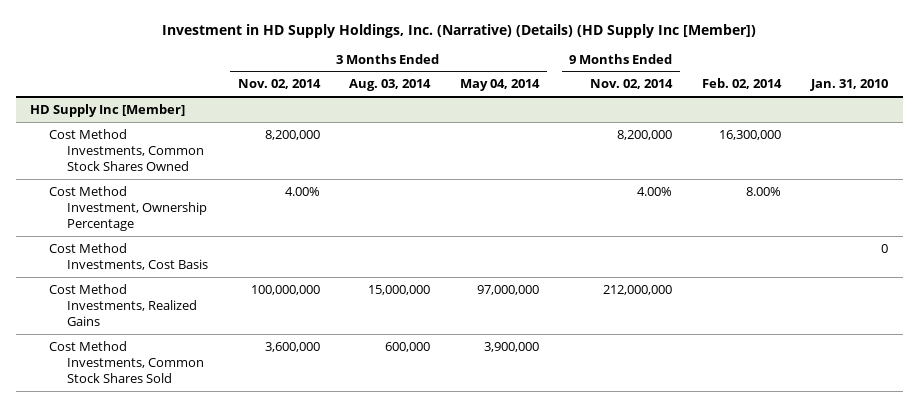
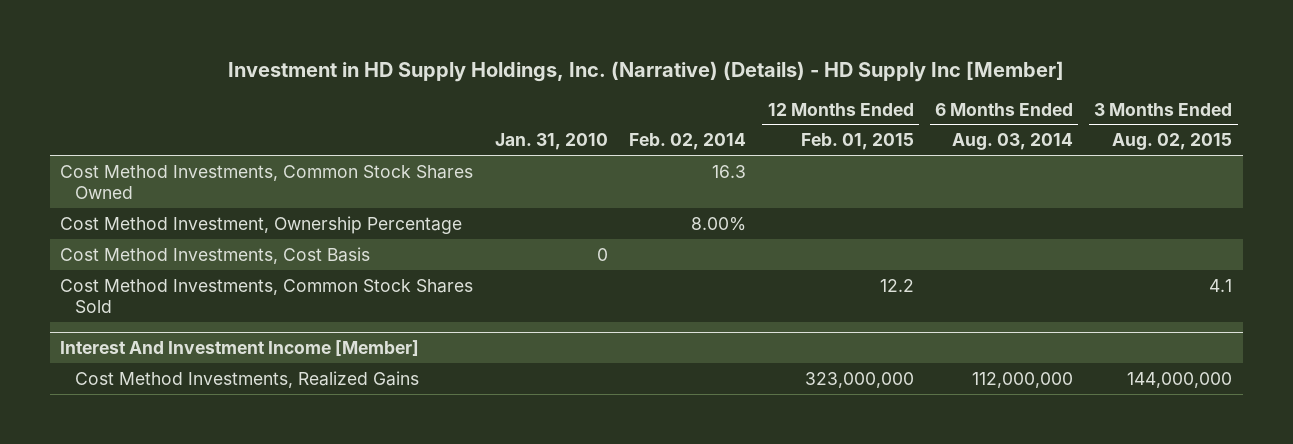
- Investment in HD Supply Holdings, Inc. (Narrative) (Details) (HD Supply Inc [Member])
+ Investment in HD Supply Holdings, Inc. (Narrative) (Details) - HD Supply Inc [Member]
- | 3 Months Ended Nov. 02, 2014 | 3 Months Ended Aug. 03, 2014 | 3 Months Ended May 04, 2014 | 9 Months Ended Nov. 02, 2014 | Feb. 02, 2014 | Jan. 31, 2010
+ | Jan. 31, 2010 | Feb. 02, 2014 | 12 Months Ended Feb. 01, 2015 | 6 Months Ended Aug. 03, 2014 | 3 Months Ended Aug. 02, 2015
- HD Supply Inc [Member]
- Cost Method Investments, Common Stock Shares Owned | 8,200,000 | | | 8,200,000 | 16,300,000 |
+ Cost Method Investments, Common Stock Shares Owned | | 16.3 | | |
- Cost Method Investments, Realized Gains | 100,000,000 | 15,000,000 | 97,000,000 | 212,000,000 | |
+ Interest And Investment Income [Member]
+ Cost Method Investments, Realized Gains | | | 323,000,000 | 112,000,000 | 144,000,000

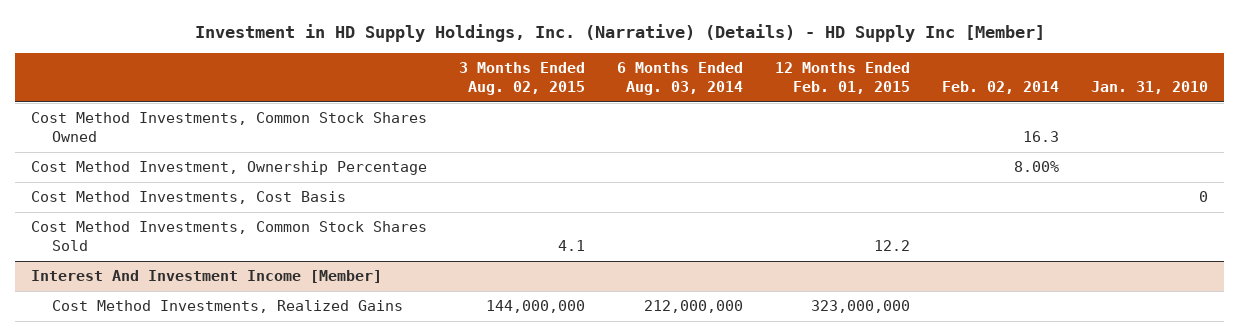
- | Jan. 31, 2010 | Feb. 02, 2014 | 12 Months Ended Feb. 01, 2015 | 6 Months Ended Aug. 03, 2014 | 3 Months Ended Aug. 02, 2015
+ | 3 Months Ended Aug. 02, 2015 | 6 Months Ended Aug. 03, 2014 | 12 Months Ended Feb. 01, 2015 | Feb. 02, 2014 | Jan. 31, 2010
@ Interest And Investment Income [Member]
- Cost Method Investments, Realized Gains | | | 323,000,000 | 112,000,000 | 144,000,000
+ Cost Method Investments, Realized Gains | 144,000,000 | 212,000,000 | 323,000,000 | |

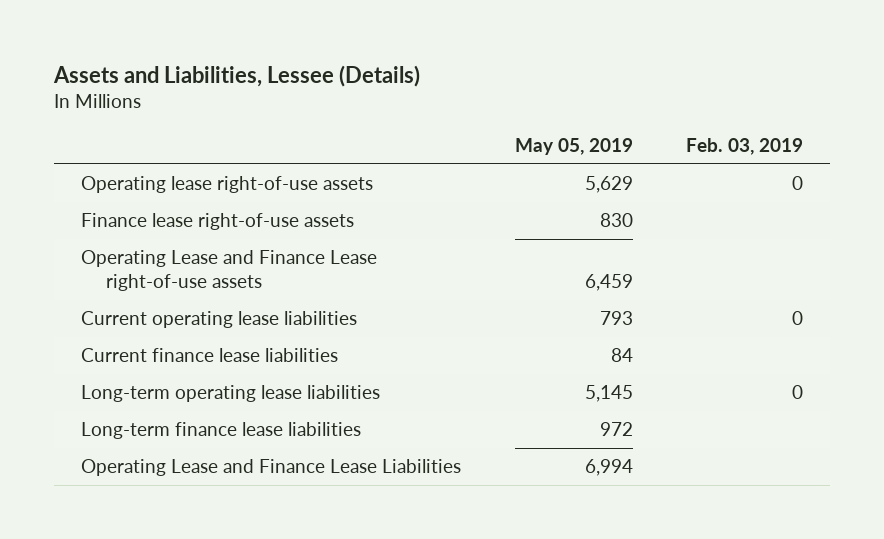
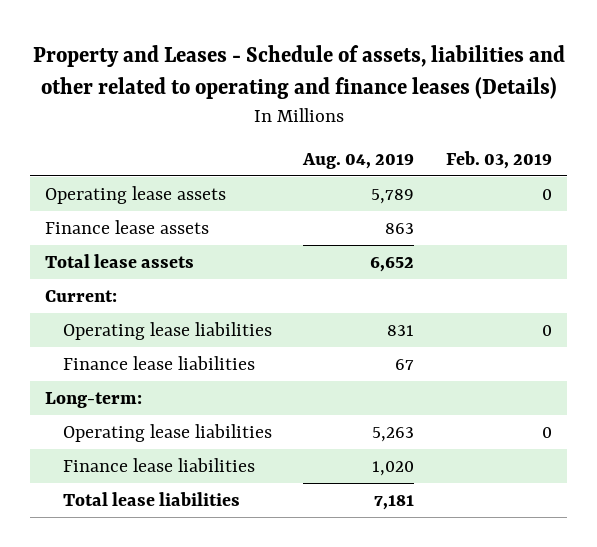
- Assets and Liabilities, Lessee (Details)
+ Property and Leases - Schedule of assets, liabilities and other related to operating and finance leases (Details)
- | May 05, 2019 | Feb. 03, 2019
+ | Aug. 04, 2019 | Feb. 03, 2019
- Operating lease right-of-use assets | 5,629 | 0
- Finance lease right-of-use assets | 830 |
- Operating Lease and Finance Lease right-of-use assets | 6,459 |
- Current operating lease liabilities | 793 | 0
- Current finance lease liabilities | 84 |
- Long-term operating lease liabilities | 5,145 | 0
- Long-term finance lease liabilities | 972 |
- Operating Lease and Finance Lease Liabilities | 6,994 |
+ Operating lease assets | 5,789 | 0
+ Finance lease assets | 863 |
+ Total lease assets | 6,652 |
+ Current:
+ Operating lease liabilities | 831 | 0
+ Finance lease liabilities | 67 |
+ Long-term:
+ Operating lease liabilities | 5,263 | 0
+ Finance lease liabilities | 1,020 |
+ Total lease liabilities | 7,181 |

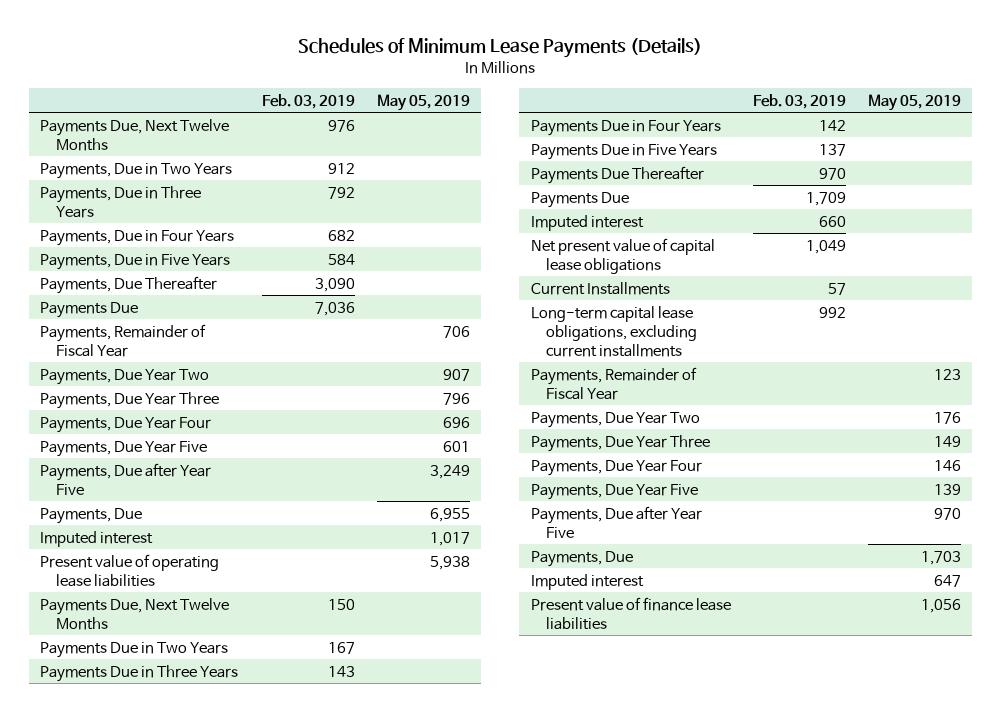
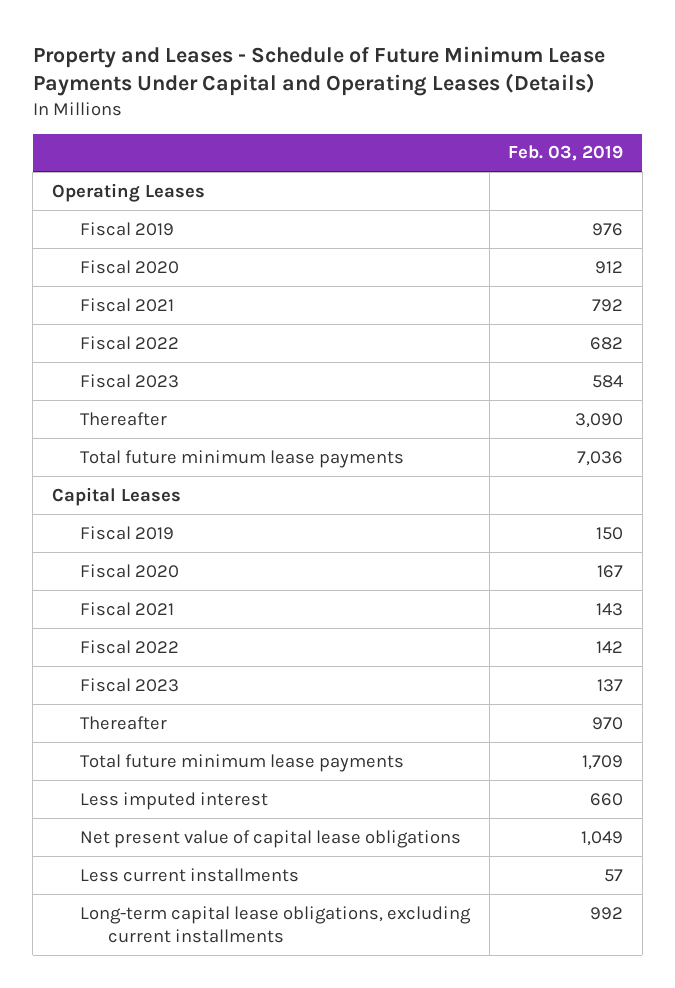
- Schedules of Minimum Lease Payments (Details)
+ Property and Leases - Schedule of Future Minimum Lease Payments Under Capital and Operating Leases (Details)
- | Feb. 03, 2019 | May 05, 2019
+ | Feb. 03, 2019
- Payments Due, Next Twelve Months | 976 |
- Payments, Due in Two Years | 912 |
- Payments, Due in Three Years | 792 |
- Payments, Due in Four Years | 682 |
- Payments, Due in Five Years | 584 |
- Payments, Due Thereafter | 3,090 |
- Payments Due | 7,036 |
- Payments, Remainder of Fiscal Year | | 706
- Payments, Due Year Two | | 907
- Payments, Due Year Three | | 796
- Payments, Due Year Four | | 696
- Payments, Due Year Five | | 601
- Payments, Due after Year Five | | 3,249
- Payments, Due | | 6,955
- Imputed interest | | 1,017
- Present value of operating lease liabilities | | 5,938
- Payments Due, Next Twelve Months | 150 |
- Payments Due in Two Years | 167 |
- Payments Due in Three Years | 143 |
- Payments Due in Four Years | 142 |
- Payments Due in Five Years | 137 |
- Payments Due Thereafter | 970 |
- Payments Due | 1,709 |
- Imputed interest | 660 |
+ Operating Leases
+ Fiscal 2019 | 976
+ Fiscal 2020 | 912
+ Fiscal 2021 | 792
+ Fiscal 2022 | 682
+ Fiscal 2023 | 584
+ Thereafter | 3,090
+ Total future minimum lease payments | 7,036
+ Capital Leases
+ Fiscal 2019 | 150
+ Fiscal 2020 | 167
+ Fiscal 2021 | 143
+ Fiscal 2022 | 142
+ Fiscal 2023 | 137
+ Thereafter | 970
+ Total future minimum lease payments | 1,709
+ Less imputed interest | 660
- Current Installments | 57 |
+ Less current installments | 57
- Payments, Remainder of Fiscal Year | | 123
- Payments, Due Year Two | | 176
- Payments, Due Year Three | | 149
- Payments, Due Year Four | | 146
- Payments, Due Year Five | | 139
- Payments, Due after Year Five | | 970
- Payments, Due | | 1,703
- Imputed interest | | 647
- Present value of finance lease liabilities | | 1,056

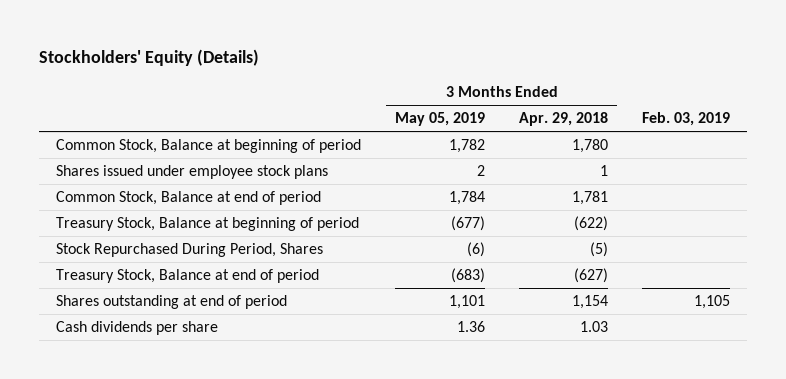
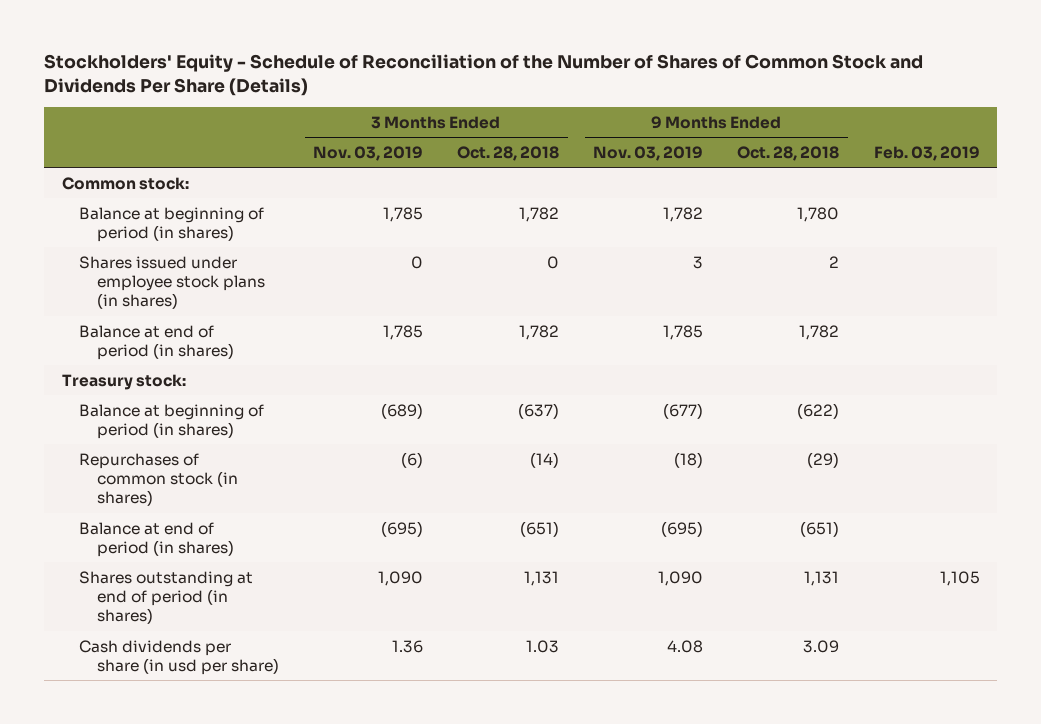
- Stockholders' Equity (Details)
+ Stockholders' Equity - Schedule of Reconciliation of the Number of Shares of Common Stock and Dividends Per Share (Details)
- | 3 Months Ended May 05, 2019 | 3 Months Ended Apr. 29, 2018 | Feb. 03, 2019
+ | 3 Months Ended Nov. 03, 2019 | 3 Months Ended Oct. 28, 2018 | 9 Months Ended Nov. 03, 2019 | 9 Months Ended Oct. 28, 2018 | Feb. 03, 2019
- Common Stock, Balance at beginning of period | 1,782 | 1,780 |
- Shares issued under employee stock plans | 2 | 1 |
- Common Stock, Balance at end of period | 1,784 | 1,781 |
- Treasury Stock, Balance at beginning of period | (677) | (622) |
- Stock Repurchased During Period, Shares | (6) | (5) |
- Treasury Stock, Balance at end of period | (683) | (627) |
- Shares outstanding at end of period | 1,101 | 1,154 | 1,105
- Cash dividends per share | 1.36 | 1.03 |
+ Common stock:
+ Balance at beginning of period (in shares) | 1,785 | 1,782 | 1,782 | 1,780 |
+ Shares issued under employee stock plans (in shares) | 0 | 0 | 3 | 2 |
+ Balance at end of period (in shares) | 1,785 | 1,782 | 1,785 | 1,782 |
+ Treasury stock:
+ Balance at beginning of period (in shares) | (689) | (637) | (677) | (622) |
+ Repurchases of common stock (in shares) | (6) | (14) | (18) | (29) |
+ Balance at end of period (in shares) | (695) | (651) | (695) | (651) |
+ Shares outstanding at end of period (in shares) | 1,090 | 1,131 | 1,090 | 1,131 | 1,105
+ Cash dividends per share (in usd per share) | 1.36 | 1.03 | 4.08 | 3.09 |

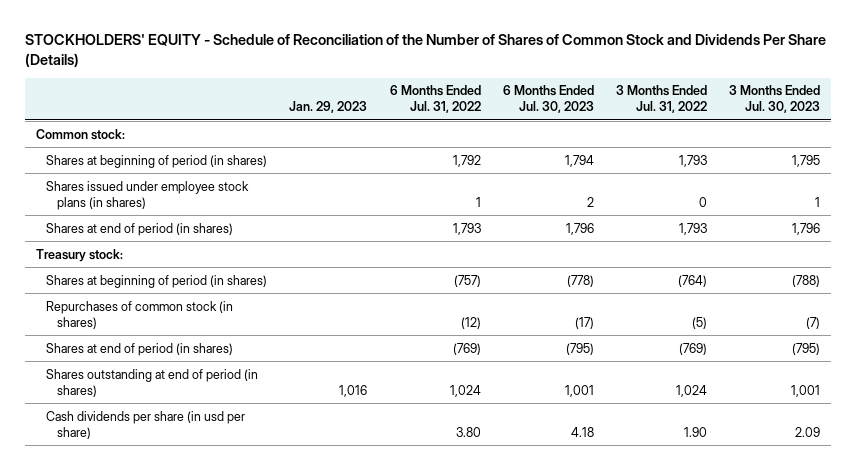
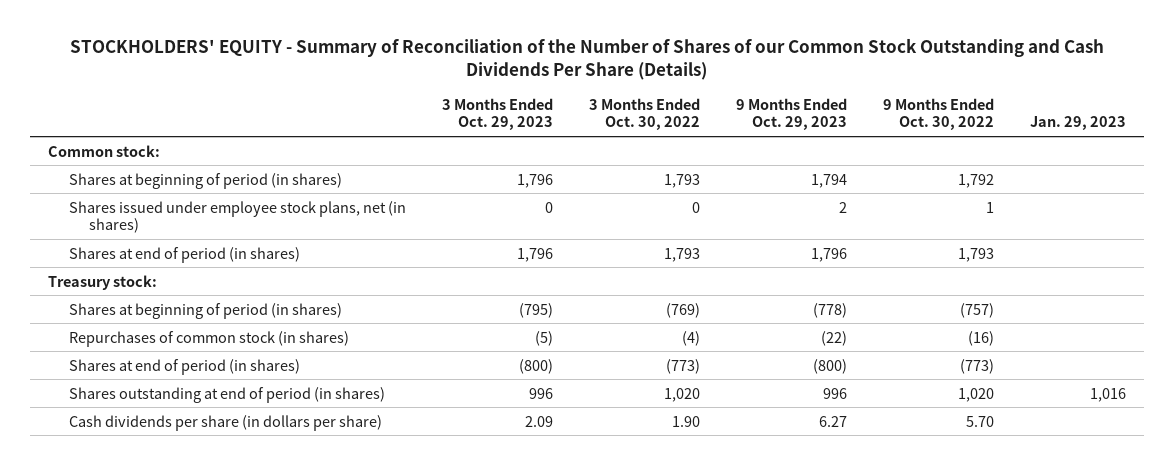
- STOCKHOLDERS' EQUITY - Schedule of Reconciliation of the Number of Shares of Common Stock and Dividends Per Share (Details)
+ STOCKHOLDERS' EQUITY - Summary of Reconciliation of the Number of Shares of our Common Stock Outstanding and Cash Dividends Per Share (Details)
- | Jan. 29, 2023 | 6 Months Ended Jul. 31, 2022 | 6 Months Ended Jul. 30, 2023 | 3 Months Ended Jul. 31, 2022 | 3 Months Ended Jul. 30, 2023
+ | 3 Months Ended Oct. 29, 2023 | 3 Months Ended Oct. 30, 2022 | 9 Months Ended Oct. 29, 2023 | 9 Months Ended Oct. 30, 2022 | Jan. 29, 2023
- Shares issued under employee stock plans (in shares) | | 1 | 2 | 0 | 1
+ Shares issued under employee stock plans, net (in shares) | 0 | 0 | 2 | 1 |
- Cash dividends per share (in usd per share) | | 3.80 | 4.18 | 1.90 | 2.09
+ Cash dividends per share (in dollars per share) | 2.09 | 1.90 | 6.27 | 5.70 |

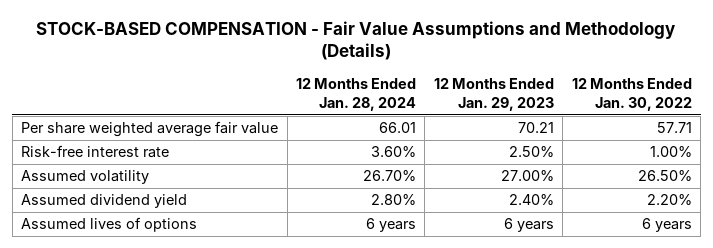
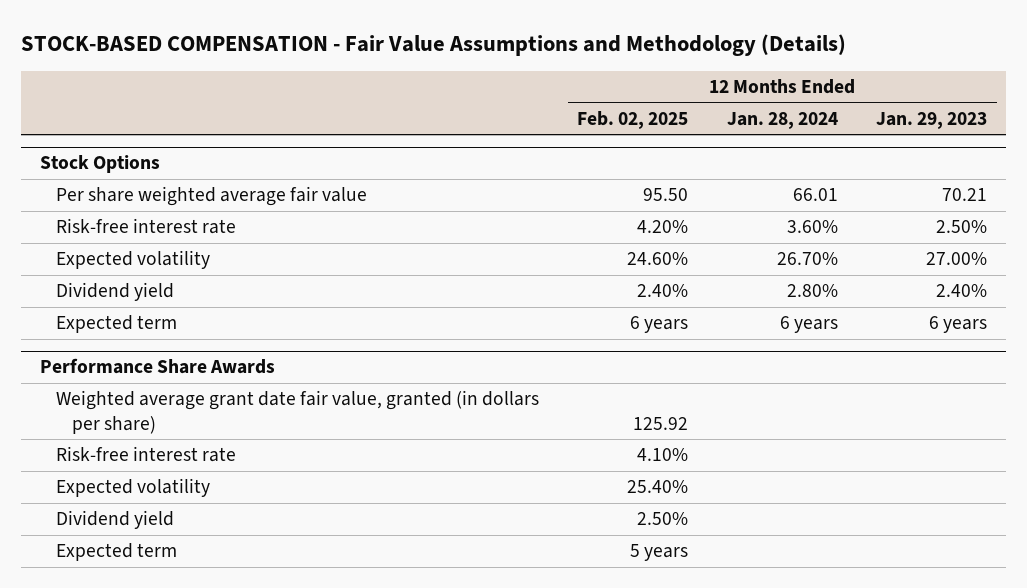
- | 12 Months Ended Jan. 28, 2024 | 12 Months Ended Jan. 29, 2023 | 12 Months Ended Jan. 30, 2022
+ | 12 Months Ended Feb. 02, 2025 | 12 Months Ended Jan. 28, 2024 | 12 Months Ended Jan. 29, 2023
+ Stock Options
- Assumed volatility | 26.70% | 27.00% | 26.50%
- Assumed dividend yield | 2.80% | 2.40% | 2.20%
- Assumed lives of options | 6 years | 6 years | 6 years
+ Expected volatility | 24.60% | 26.70% | 27.00%
+ Dividend yield | 2.40% | 2.80% | 2.40%
+ Expected term | 6 years | 6 years | 6 years
+ Performance Share Awards
+ Weighted average grant date fair value, granted (in dollars per share) | 125.92 | |
+ Risk-free interest rate | 4.10% | |
+ Expected volatility | 25.40% | |
+ Dividend yield | 2.50% | |
+ Expected term | 5 years | |

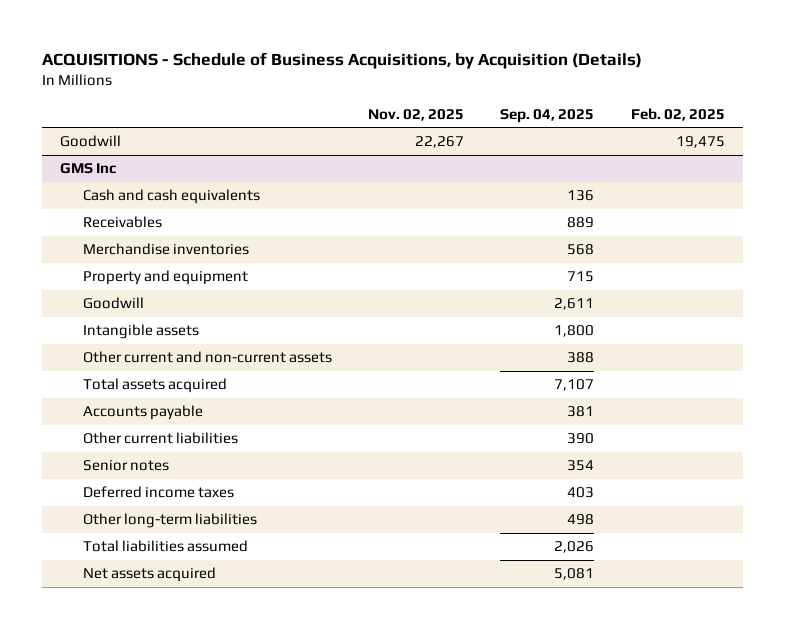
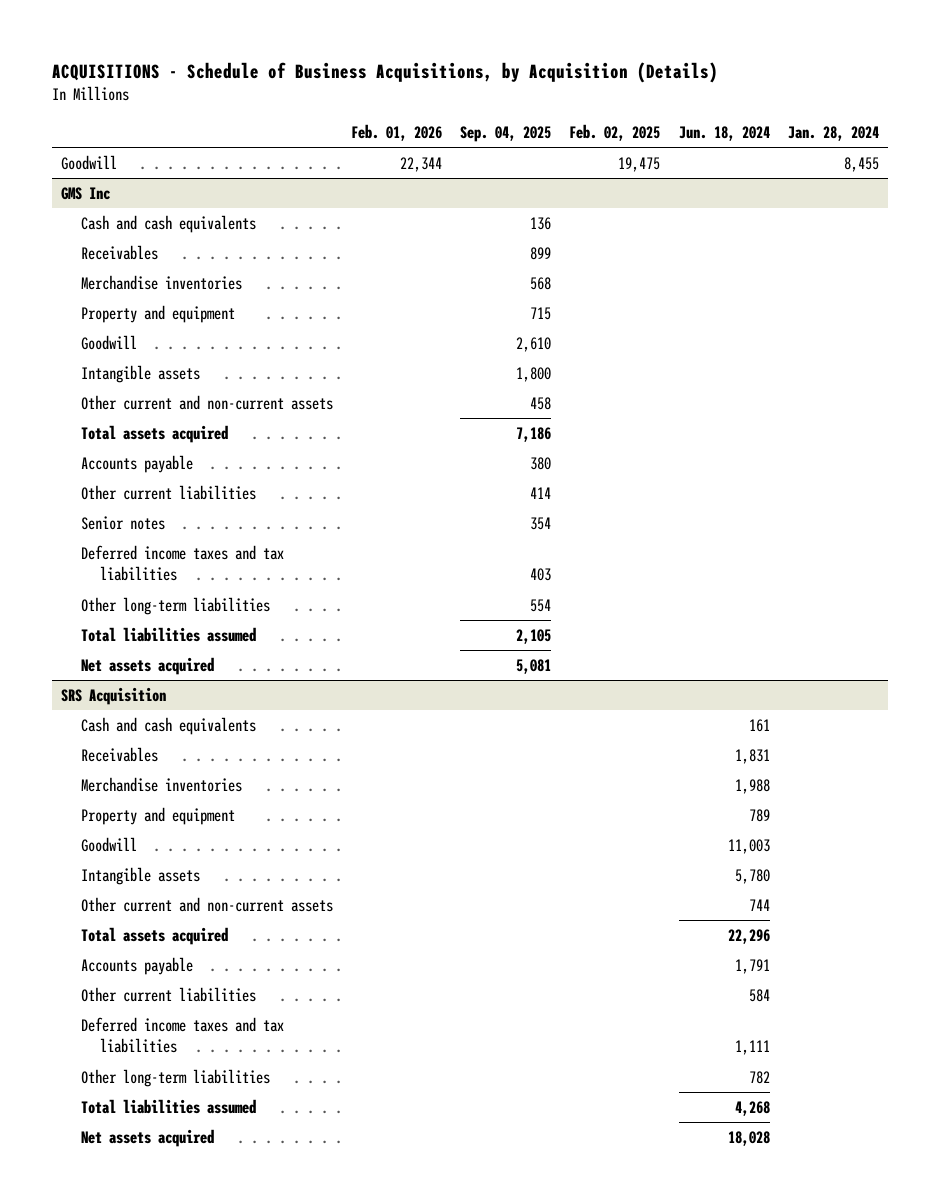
- | Nov. 02, 2025 | Sep. 04, 2025 | Feb. 02, 2025
+ | Feb. 01, 2026 | Sep. 04, 2025 | Feb. 02, 2025 | Jun. 18, 2024 | Jan. 28, 2024
@ GMS Inc
- Receivables | | 889 |
+ Receivables | | 899 | | |
- Goodwill | | 2,611 |
+ Goodwill | | 2,610 | | |
- Other current and non-current assets | | 388 |
- Total assets acquired | | 7,107 |
- Accounts payable | | 381 |
- Other current liabilities | | 390 |
+ Other current and non-current assets | | 458 | | |
+ Total assets acquired | | 7,186 | | |
+ Accounts payable | | 380 | | |
+ Other current liabilities | | 414 | | |
- Deferred income taxes | | 403 |
- Other long-term liabilities | | 498 |
- Total liabilities assumed | | 2,026 |
+ Deferred income taxes and tax liabilities | | 403 | | |
+ Other long-term liabilities | | 554 | | |
+ Total liabilities assumed | | 2,105 | | |
+ SRS Acquisition
+ Cash and cash equivalents | | | | 161 |
+ Receivables | | | | 1,831 |
+ Merchandise inventories | | | | 1,988 |
+ Property and equipment | | | | 789 |
+ Goodwill | | | | 11,003 |
+ Intangible assets | | | | 5,780 |
+ Other current and non-current assets | | | | 744 |
+ Total assets acquired | | | | 22,296 |
+ Accounts payable | | | | 1,791 |
+ Other current liabilities | | | | 584 |
+ Deferred income taxes and tax liabilities | | | | 1,111 |
+ Other long-term liabilities | | | | 782 |
+ Total liabilities assumed | | | | 4,268 |
+ Net assets acquired | | | | 18,028 |

